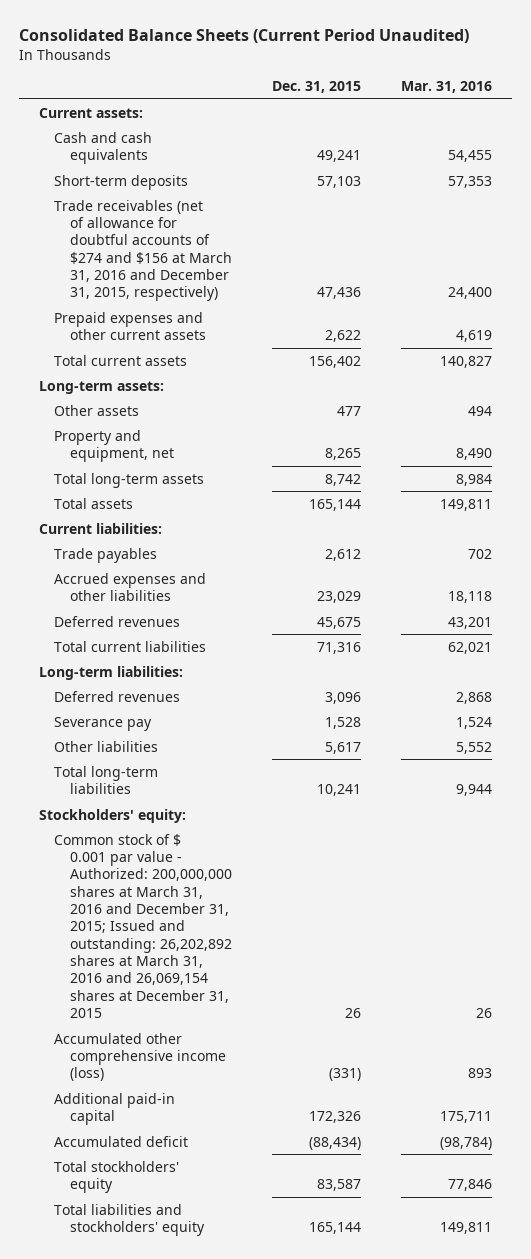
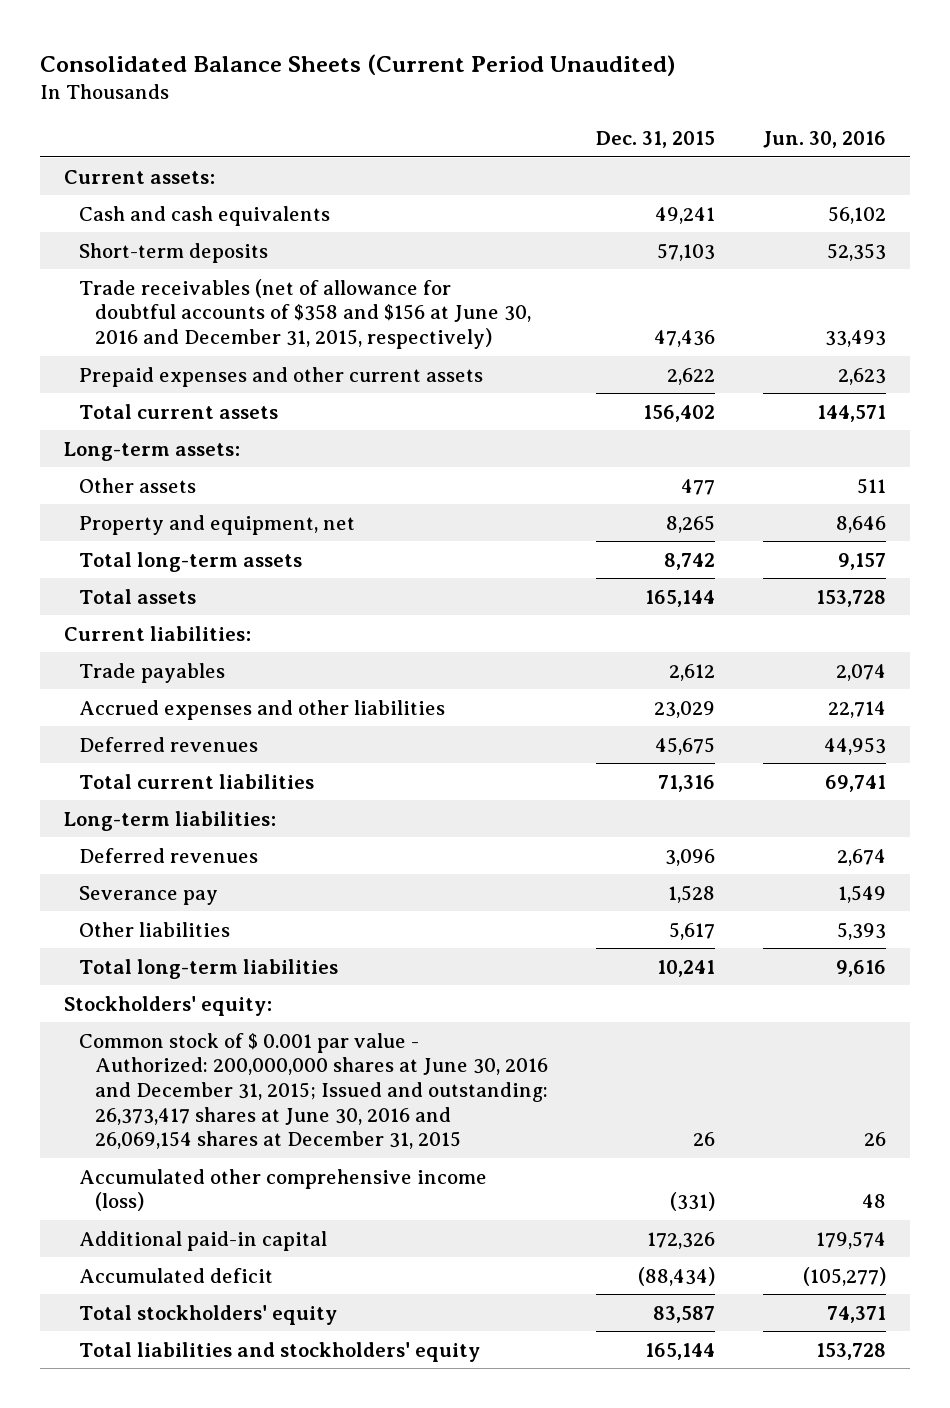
- | Dec. 31, 2015 | Mar. 31, 2016
+ | Dec. 31, 2015 | Jun. 30, 2016
- Trade receivables (net of allowance for doubtful accounts of $274 and $156 at March 31, 2016 and December 31, 2015, respectively) | 47,436 | 24,400
+ Trade receivables (net of allowance for doubtful accounts of $358 and $156 at June 30, 2016 and December 31, 2015, respectively) | 47,436 | 33,493
- Common stock of $ 0.001 par value - Authorized: 200,000,000 shares at March 31, 2016 and December 31, 2015; Issued and outstanding: 26,202,892 shares at March 31, 2016 and 26,069,154 shares at December 31, 2015 | 26 | 26
+ Common stock of $ 0.001 par value - Authorized: 200,000,000 shares at June 30, 2016 and December 31, 2015; Issued and outstanding: 26,373,417 shares at June 30, 2016 and 26,069,154 shares at December 31, 2015 | 26 | 26

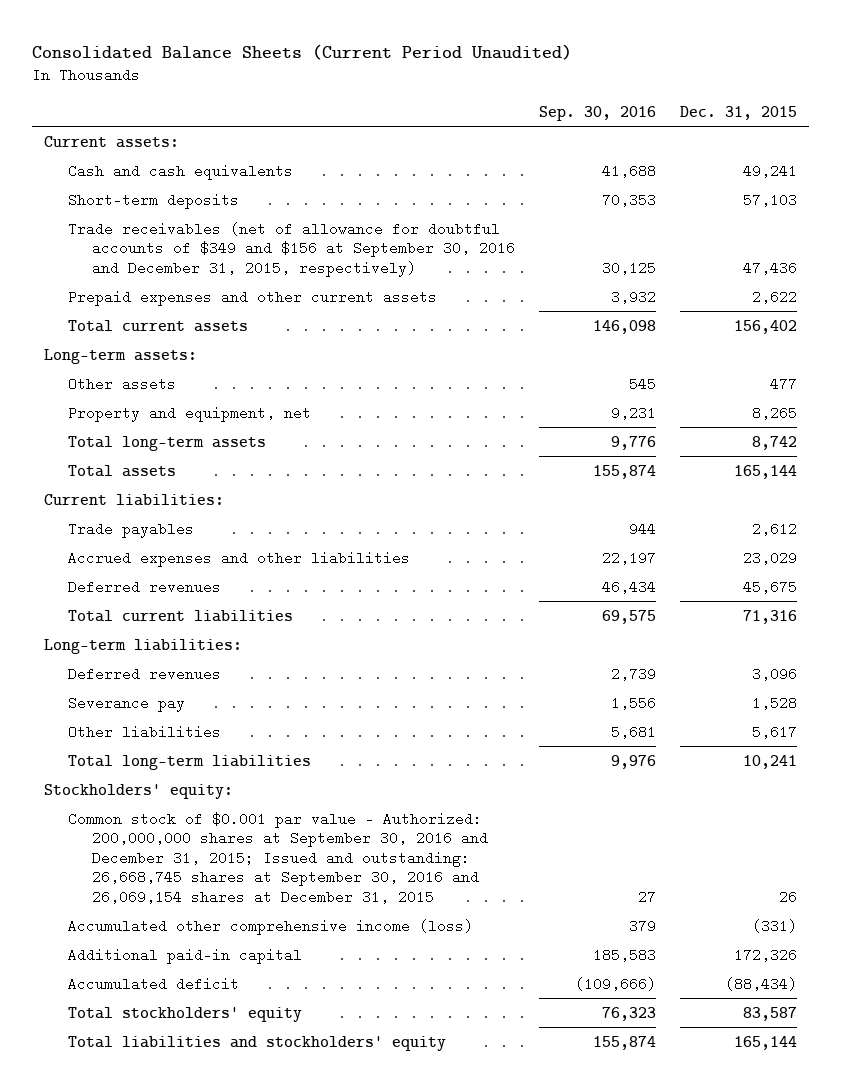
- | Dec. 31, 2015 | Jun. 30, 2016
+ | Sep. 30, 2016 | Dec. 31, 2015
- Trade receivables (net of allowance for doubtful accounts of $358 and $156 at June 30, 2016 and December 31, 2015, respectively) | 47,436 | 33,493
+ Trade receivables (net of allowance for doubtful accounts of $349 and $156 at September 30, 2016 and December 31, 2015, respectively) | 30,125 | 47,436
- Common stock of $ 0.001 par value - Authorized: 200,000,000 shares at June 30, 2016 and December 31, 2015; Issued and outstanding: 26,373,417 shares at June 30, 2016 and 26,069,154 shares at December 31, 2015 | 26 | 26
+ Common stock of $0.001 par value - Authorized: 200,000,000 shares at September 30, 2016 and December 31, 2015; Issued and outstanding: 26,668,745 shares at September 30, 2016 and 26,069,154 shares at December 31, 2015 | 27 | 26

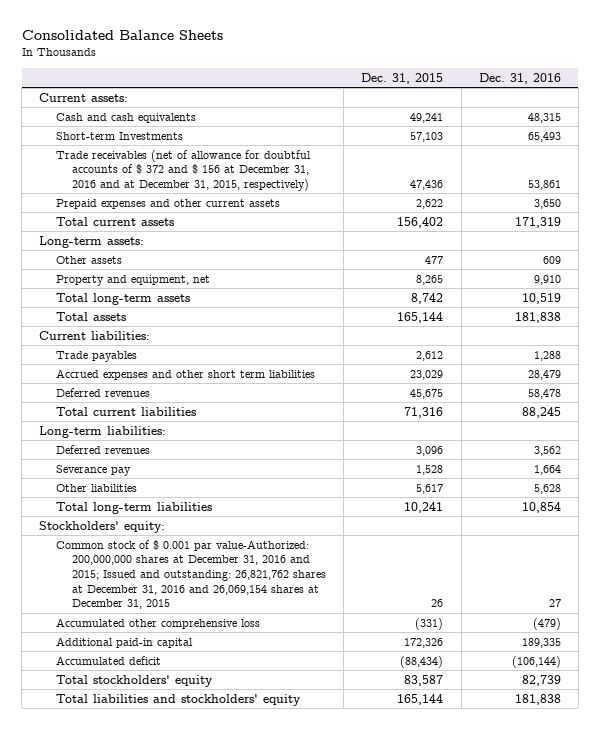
- Consolidated Balance Sheets (Current Period Unaudited)
+ Consolidated Balance Sheets
- | Sep. 30, 2016 | Dec. 31, 2015
+ | Dec. 31, 2015 | Dec. 31, 2016
- Short-term deposits | 70,353 | 57,103
- Trade receivables (net of allowance for doubtful accounts of $349 and $156 at September 30, 2016 and December 31, 2015, respectively) | 30,125 | 47,436
+ Short-term Investments | 57,103 | 65,493
+ Trade receivables (net of allowance for doubtful accounts of $ 372 and $ 156 at December 31, 2016 and at December 31, 2015, respectively) | 47,436 | 53,861
- Accrued expenses and other liabilities | 22,197 | 23,029
+ Accrued expenses and other short term liabilities | 23,029 | 28,479
- Common stock of $0.001 par value - Authorized: 200,000,000 shares at September 30, 2016 and December 31, 2015; Issued and outstanding: 26,668,745 shares at September 30, 2016 and 26,069,154 shares at December 31, 2015 | 27 | 26
- Accumulated other comprehensive income (loss) | 379 | (331)
+ Common stock of $ 0.001 par value-Authorized: 200,000,000 shares at December 31, 2016 and 2015; Issued and outstanding: 26,821,762 shares at December 31, 2016 and 26,069,154 shares at December 31, 2015 | 26 | 27
+ Accumulated other comprehensive loss | (331) | (479)

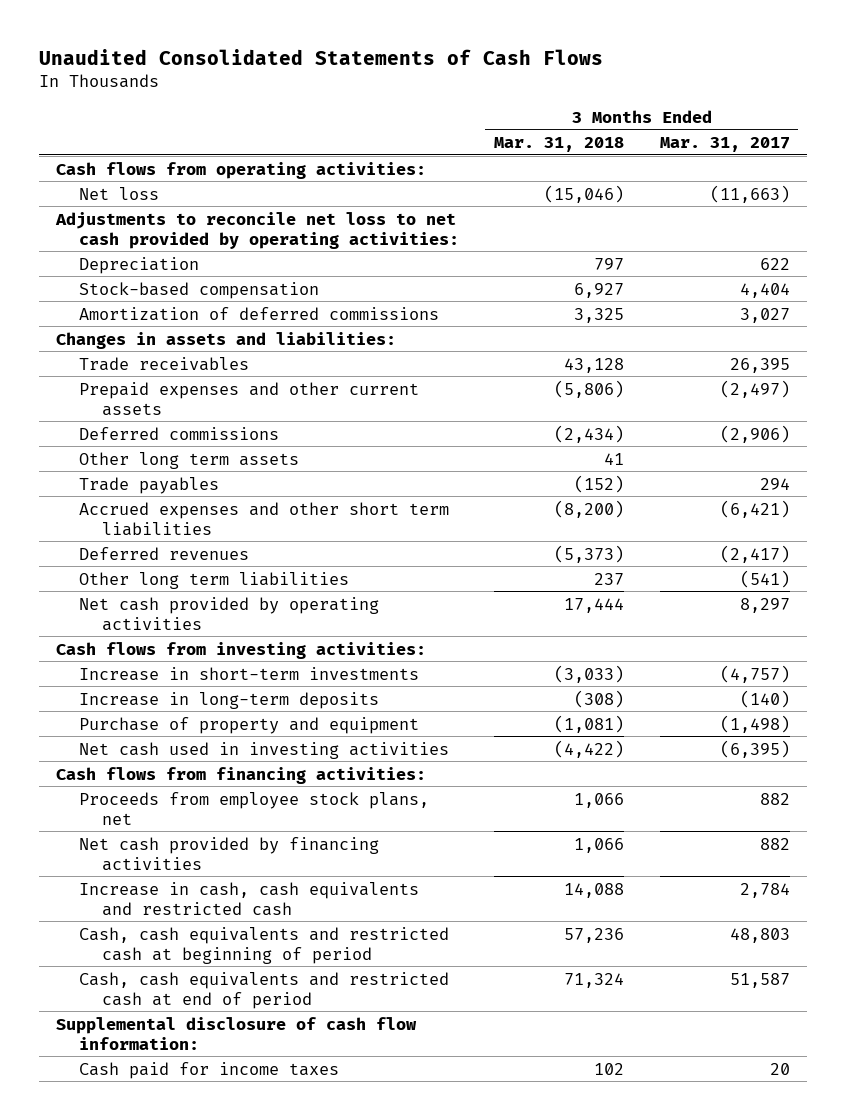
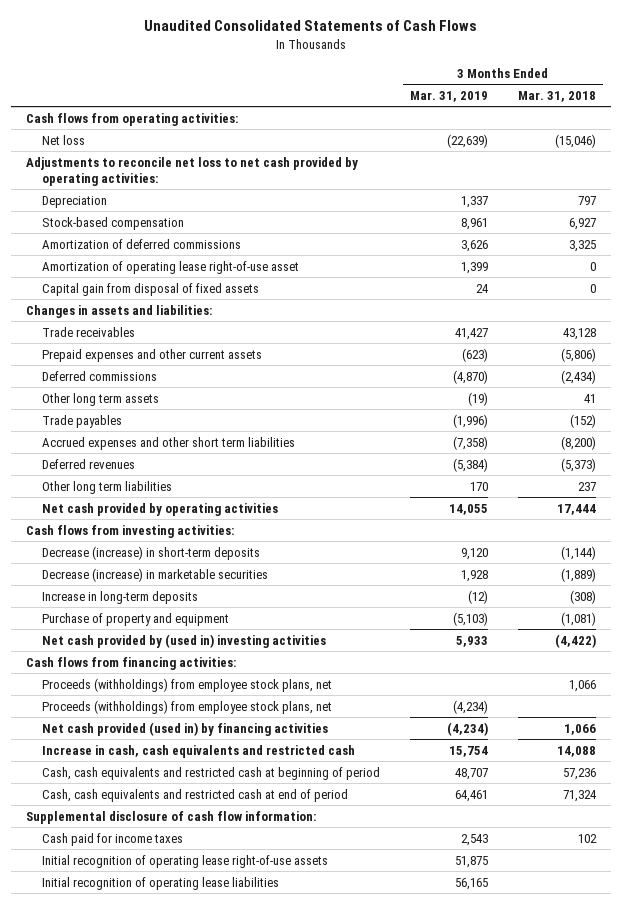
- | 3 Months Ended Mar. 31, 2018 | 3 Months Ended Mar. 31, 2017
+ | 3 Months Ended Mar. 31, 2019 | 3 Months Ended Mar. 31, 2018
+ Amortization of operating lease right-of-use asset | 1,399 | 0
+ Capital gain from disposal of fixed assets | 24 | 0
- Increase in short-term investments | (3,033) | (4,757)
+ Decrease (increase) in short-term deposits | 9,120 | (1,144)
+ Decrease (increase) in marketable securities | 1,928 | (1,889)
- Net cash used in investing activities | (4,422) | (6,395)
+ Net cash provided by (used in) investing activities | 5,933 | (4,422)
- Proceeds from employee stock plans, net | 1,066 | 882
- Net cash provided by financing activities | 1,066 | 882
+ Proceeds (withholdings) from employee stock plans, net | | 1,066
+ Proceeds (withholdings) from employee stock plans, net | (4,234) |
+ Net cash provided (used in) by financing activities | (4,234) | 1,066
+ Initial recognition of operating lease right-of-use assets | 51,875 |
+ Initial recognition of operating lease liabilities | 56,165 |

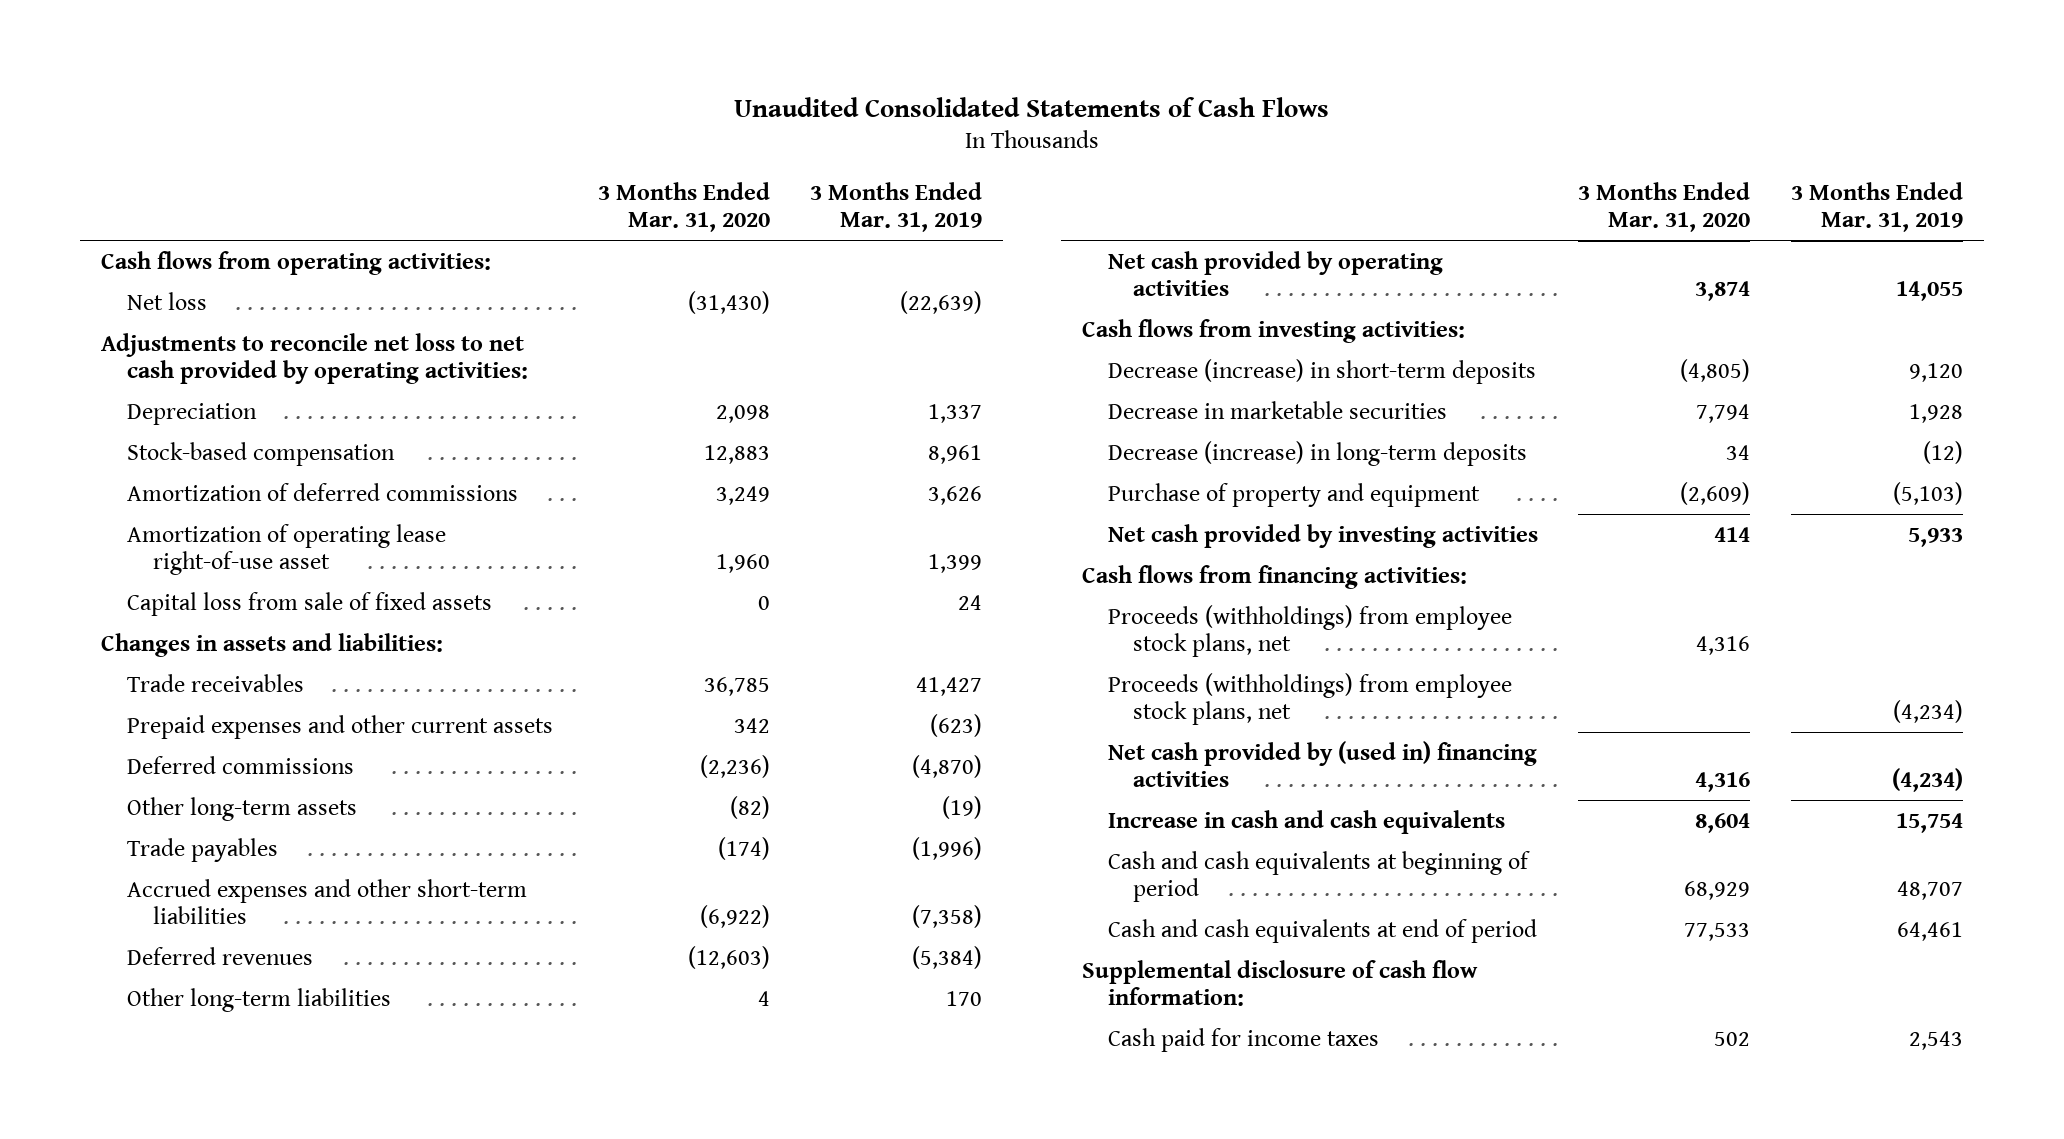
- | 3 Months Ended Mar. 31, 2019 | 3 Months Ended Mar. 31, 2018
+ | 3 Months Ended Mar. 31, 2020 | 3 Months Ended Mar. 31, 2019
- Capital gain from disposal of fixed assets | 24 | 0
+ Capital loss from sale of fixed assets | 0 | 24
- Other long term assets | (19) | 41
+ Other long-term assets | (82) | (19)
- Accrued expenses and other short term liabilities | (7,358) | (8,200)
+ Accrued expenses and other short-term liabilities | (6,922) | (7,358)
- Other long term liabilities | 170 | 237
+ Other long-term liabilities | 4 | 170
- Decrease (increase) in marketable securities | 1,928 | (1,889)
- Increase in long-term deposits | (12) | (308)
+ Decrease in marketable securities | 7,794 | 1,928
+ Decrease (increase) in long-term deposits | 34 | (12)
- Net cash provided by (used in) investing activities | 5,933 | (4,422)
+ Net cash provided by investing activities | 414 | 5,933
- Net cash provided (used in) by financing activities | (4,234) | 1,066
- Increase in cash, cash equivalents and restricted cash | 15,754 | 14,088
- Cash, cash equivalents and restricted cash at beginning of period | 48,707 | 57,236
- Cash, cash equivalents and restricted cash at end of period | 64,461 | 71,324
+ Net cash provided by (used in) financing activities | 4,316 | (4,234)
+ Increase in cash and cash equivalents | 8,604 | 15,754
+ Cash and cash equivalents at beginning of period | 68,929 | 48,707
+ Cash and cash equivalents at end of period | 77,533 | 64,461
- Initial recognition of operating lease right-of-use assets | 51,875 |
- Initial recognition of operating lease liabilities | 56,165 |

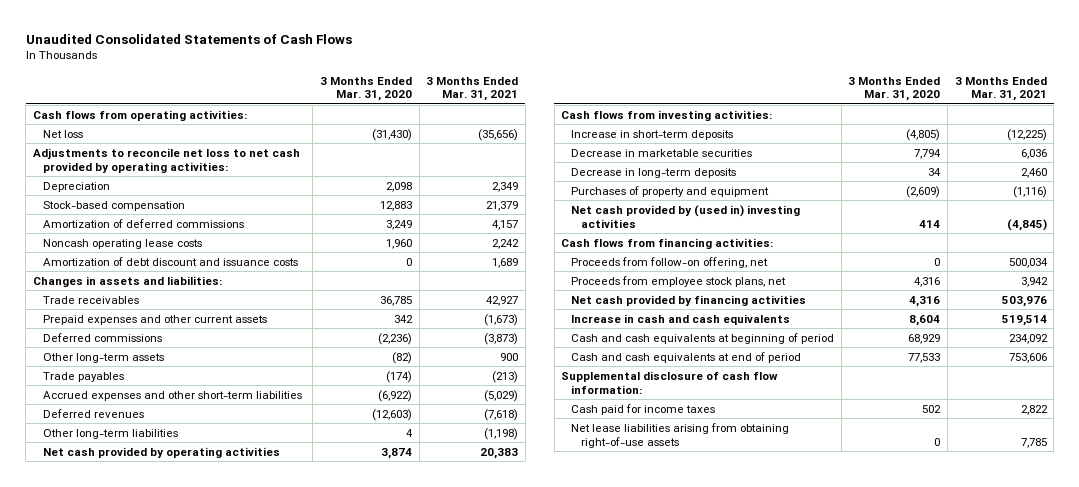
- | 3 Months Ended Mar. 31, 2020 | 3 Months Ended Mar. 31, 2019
+ | 3 Months Ended Mar. 31, 2020 | 3 Months Ended Mar. 31, 2021
- Amortization of operating lease right-of-use asset | 1,960 | 1,399
- Capital loss from sale of fixed assets | 0 | 24
+ Noncash operating lease costs | 1,960 | 2,242
+ Amortization of debt discount and issuance costs | 0 | 1,689
- Decrease (increase) in short-term deposits | (4,805) | 9,120
+ Increase in short-term deposits | (4,805) | (12,225)
- Decrease (increase) in long-term deposits | 34 | (12)
- Purchase of property and equipment | (2,609) | (5,103)
- Net cash provided by investing activities | 414 | 5,933
+ Decrease in long-term deposits | 34 | 2,460
+ Purchases of property and equipment | (2,609) | (1,116)
+ Net cash provided by (used in) investing activities | 414 | (4,845)
- Proceeds (withholdings) from employee stock plans, net | 4,316 |
- Proceeds (withholdings) from employee stock plans, net | | (4,234)
- Net cash provided by (used in) financing activities | 4,316 | (4,234)
+ Proceeds from follow-on offering, net | 0 | 500,034
+ Proceeds from employee stock plans, net | 4,316 | 3,942
+ Net cash provided by financing activities | 4,316 | 503,976
+ Net lease liabilities arising from obtaining right-of-use assets | 0 | 7,785

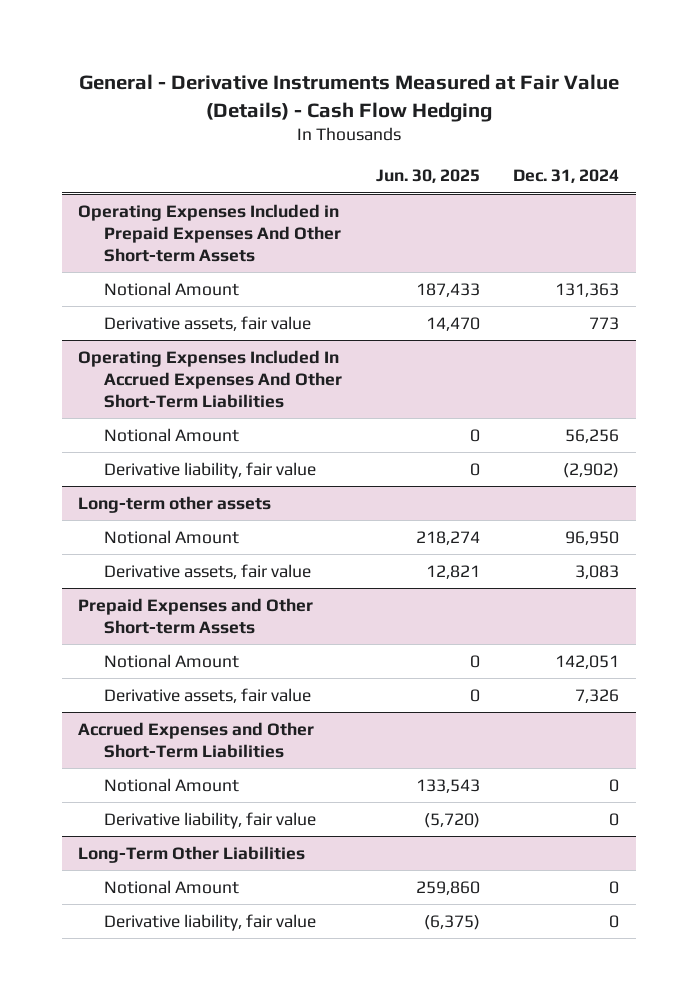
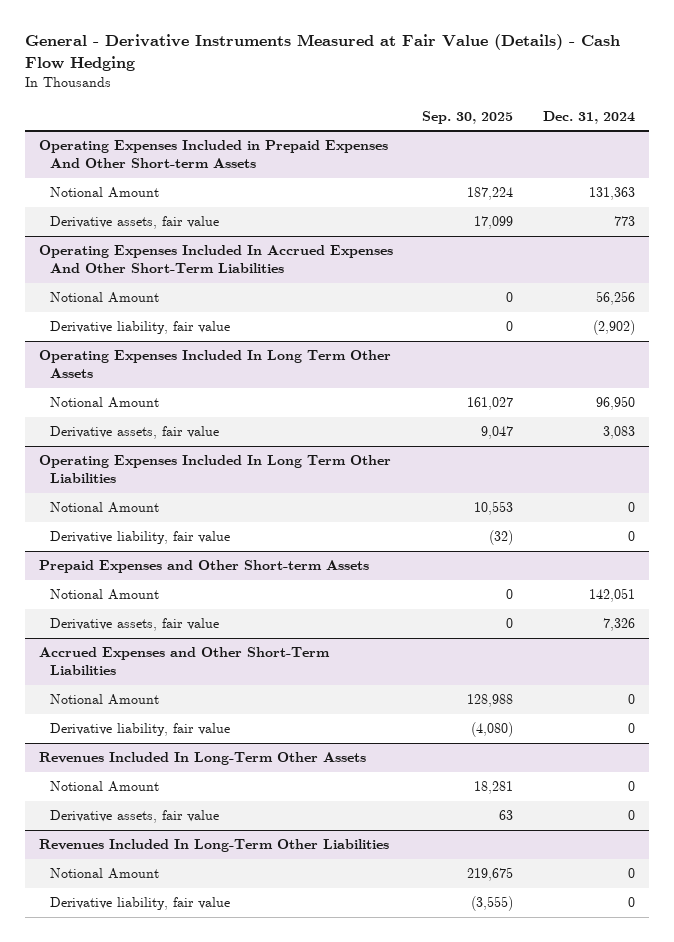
- | Jun. 30, 2025 | Dec. 31, 2024
+ | Sep. 30, 2025 | Dec. 31, 2024
- Long-term other assets
+ Operating Expenses Included In Long Term Other Assets
+ Operating Expenses Included In Long Term Other Liabilities
+ Notional Amount | 10,553 | 0
+ Derivative liability, fair value | (32) | 0
- Long-Term Other Liabilities
+ Revenues Included In Long-Term Other Assets
+ Derivative assets, fair value | 63 | 0
+ Revenues Included In Long-Term Other Liabilities
+ Notional Amount | 219,675 | 0

